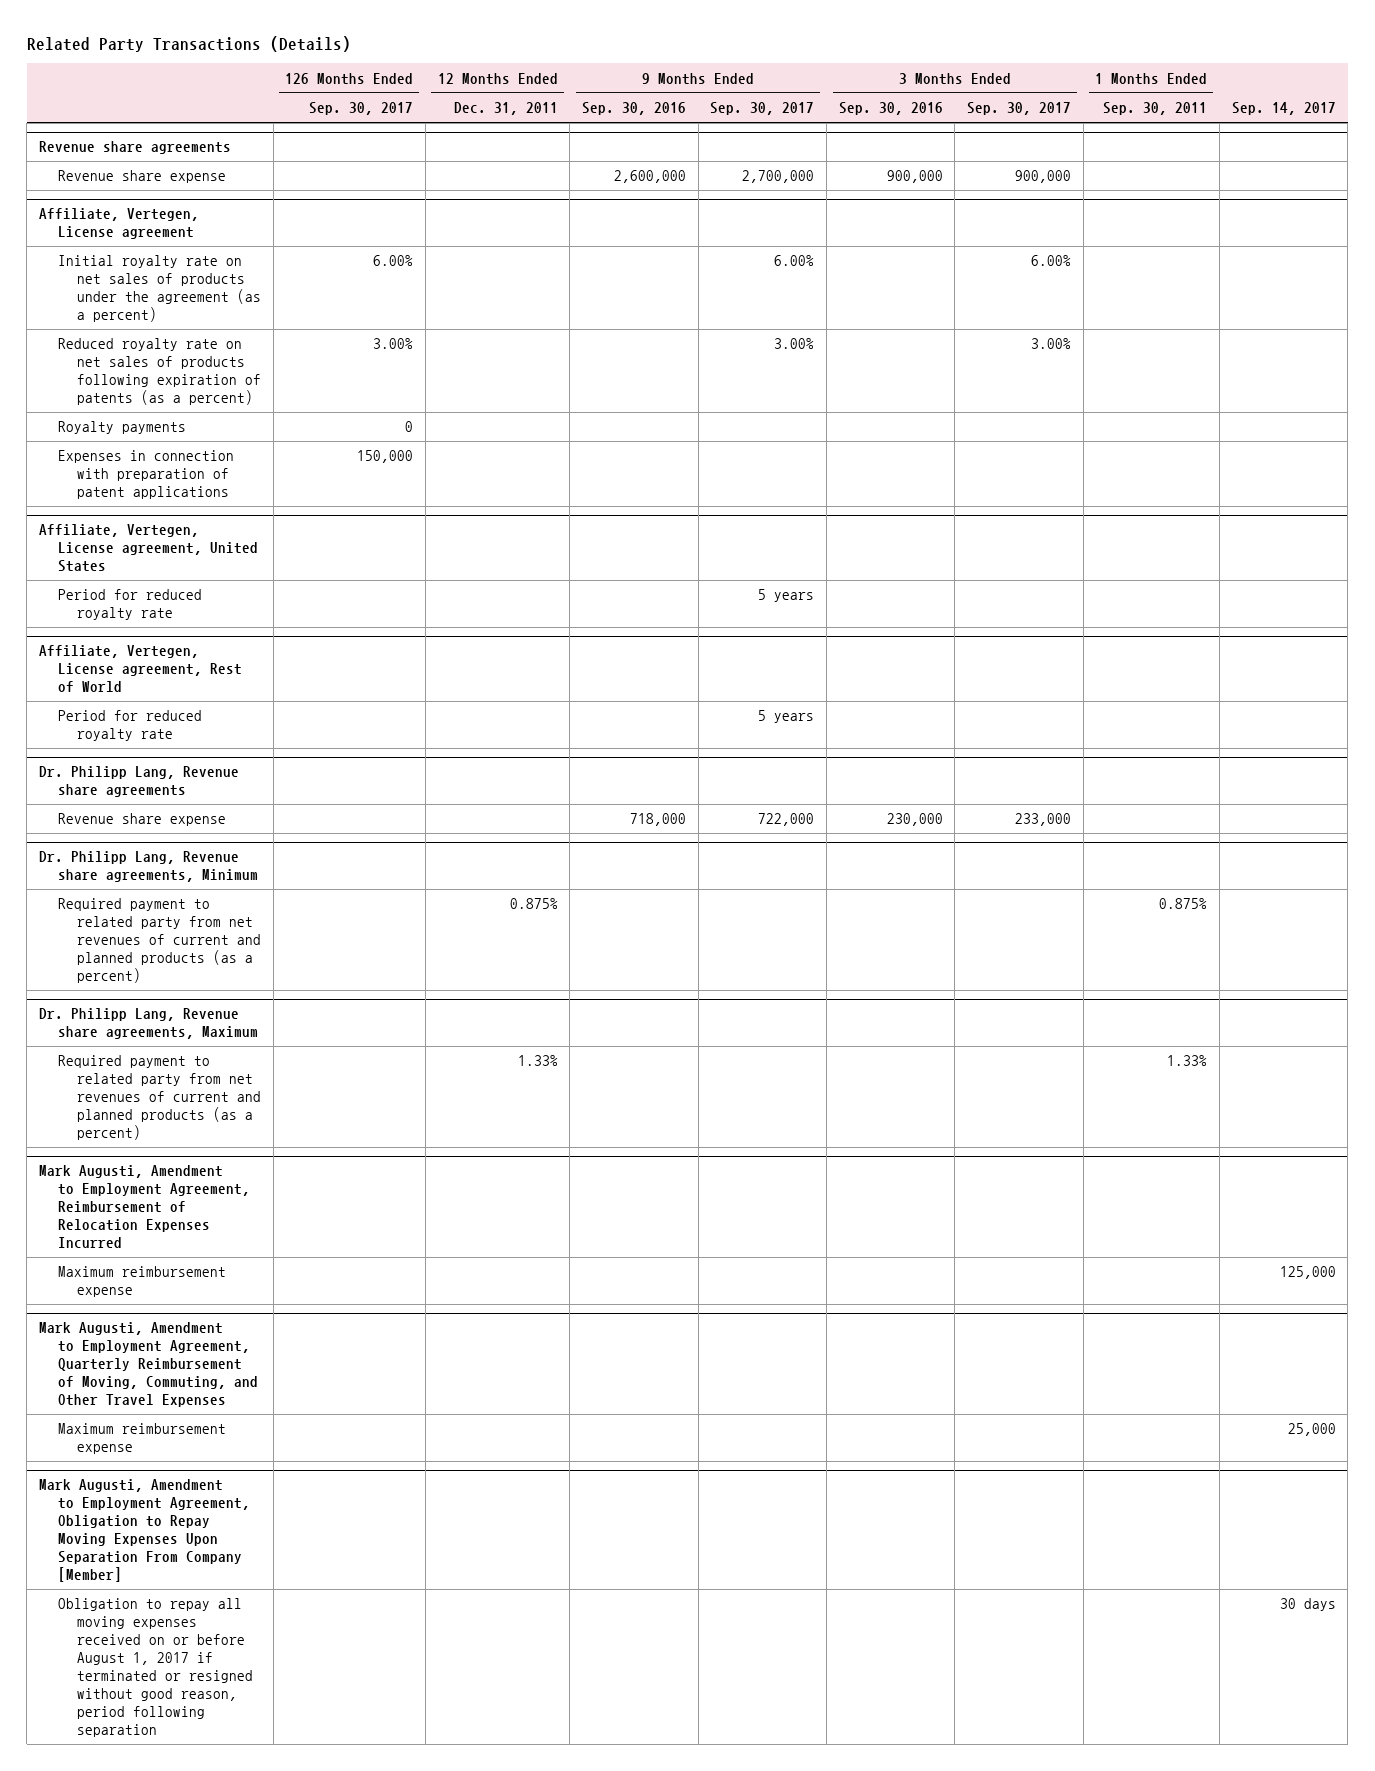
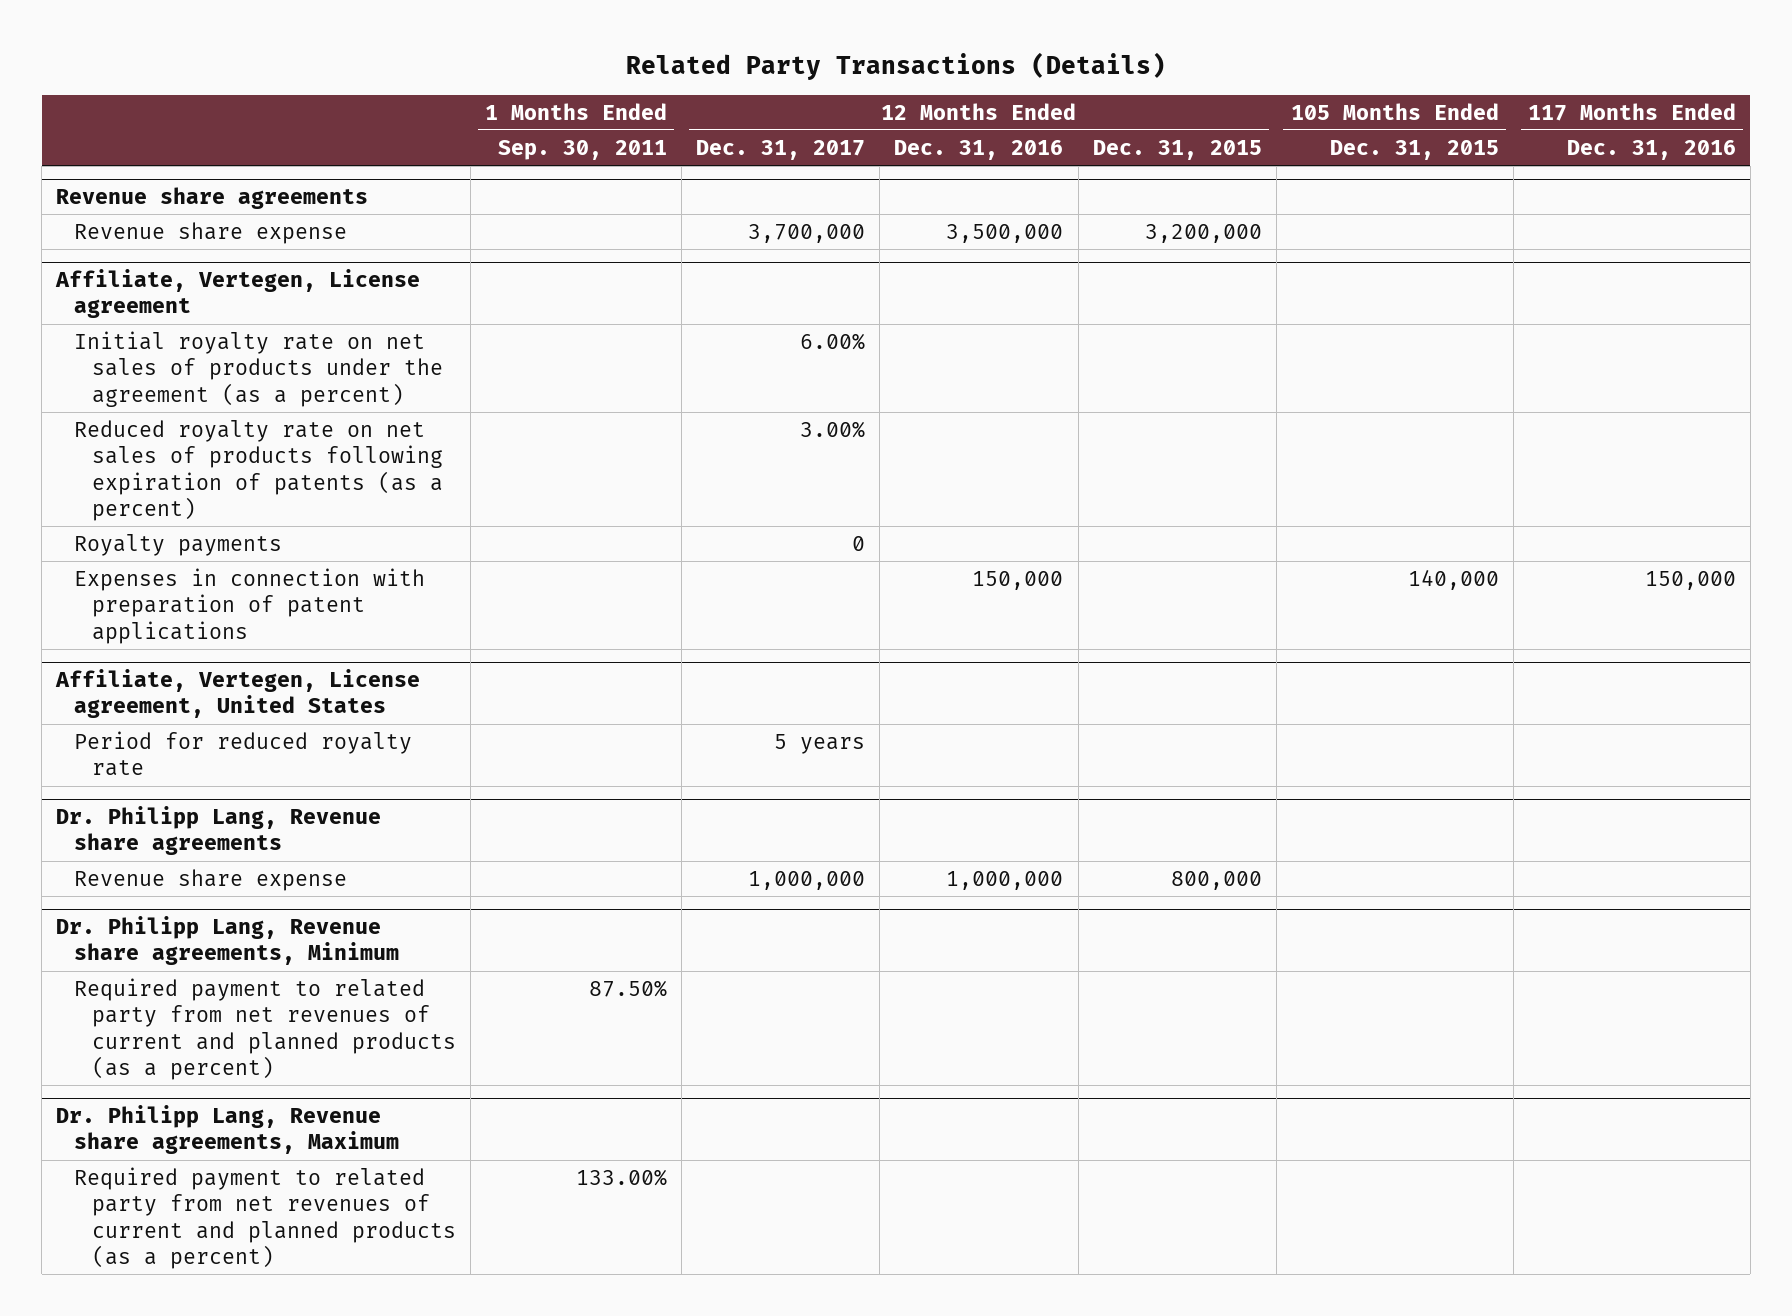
- | 126 Months Ended Sep. 30, 2017 | 12 Months Ended Dec. 31, 2011 | 9 Months Ended Sep. 30, 2016 | 9 Months Ended Sep. 30, 2017 | 3 Months Ended Sep. 30, 2016 | 3 Months Ended Sep. 30, 2017 | 1 Months Ended Sep. 30, 2011 | Sep. 14, 2017
+ | 1 Months Ended Sep. 30, 2011 | 12 Months Ended Dec. 31, 2017 | 12 Months Ended Dec. 31, 2016 | 12 Months Ended Dec. 31, 2015 | 105 Months Ended Dec. 31, 2015 | 117 Months Ended Dec. 31, 2016
- Affiliate, Vertegen, License agreement, Rest of World
- Period for reduced royalty rate | | | | 5 years | | | |
@ Dr. Philipp Lang, Revenue share agreements, Minimum
- Required payment to related party from net revenues of current and planned products (as a percent) | | 0.875% | | | | | 0.875% |
+ Required payment to related party from net revenues of current and planned products (as a percent) | 87.50% | | | | |
@ Dr. Philipp Lang, Revenue share agreements, Maximum
- Required payment to related party from net revenues of current and planned products (as a percent) | | 1.33% | | | | | 1.33% |
- Mark Augusti, Amendment to Employment Agreement, Reimbursement of Relocation Expenses Incurred
- Maximum reimbursement expense | | | | | | | | 125,000
- Mark Augusti, Amendment to Employment Agreement, Quarterly Reimbursement of Moving, Commuting, and Other Travel Expenses
- Maximum reimbursement expense | | | | | | | | 25,000
- Mark Augusti, Amendment to Employment Agreement, Obligation to Repay Moving Expenses Upon Separation From Company [Member]
- Obligation to repay all moving expenses received on or before August 1, 2017 if terminated or resigned without good reason, period following separation | | | | | | | | 30 days
@ Dr. Philipp Lang, Revenue share agreements, Maximum
+ Required payment to related party from net revenues of current and planned products (as a percent) | 133.00% | | | | |

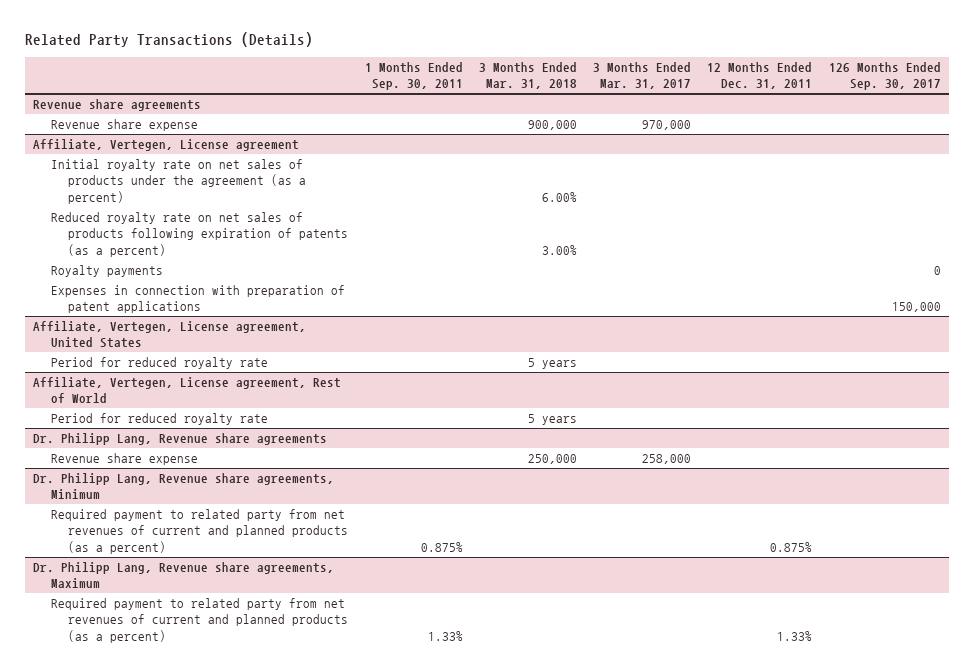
- | 1 Months Ended Sep. 30, 2011 | 12 Months Ended Dec. 31, 2017 | 12 Months Ended Dec. 31, 2016 | 12 Months Ended Dec. 31, 2015 | 105 Months Ended Dec. 31, 2015 | 117 Months Ended Dec. 31, 2016
+ | 1 Months Ended Sep. 30, 2011 | 3 Months Ended Mar. 31, 2018 | 3 Months Ended Mar. 31, 2017 | 12 Months Ended Dec. 31, 2011 | 126 Months Ended Sep. 30, 2017
+ Affiliate, Vertegen, License agreement, Rest of World
+ Period for reduced royalty rate | | 5 years | | |
@ Dr. Philipp Lang, Revenue share agreements, Minimum
- Required payment to related party from net revenues of current and planned products (as a percent) | 87.50% | | | | |
+ Required payment to related party from net revenues of current and planned products (as a percent) | 0.875% | | | 0.875% |
@ Dr. Philipp Lang, Revenue share agreements, Maximum
- Required payment to related party from net revenues of current and planned products (as a percent) | 133.00% | | | | |
+ Required payment to related party from net revenues of current and planned products (as a percent) | 1.33% | | | 1.33% |

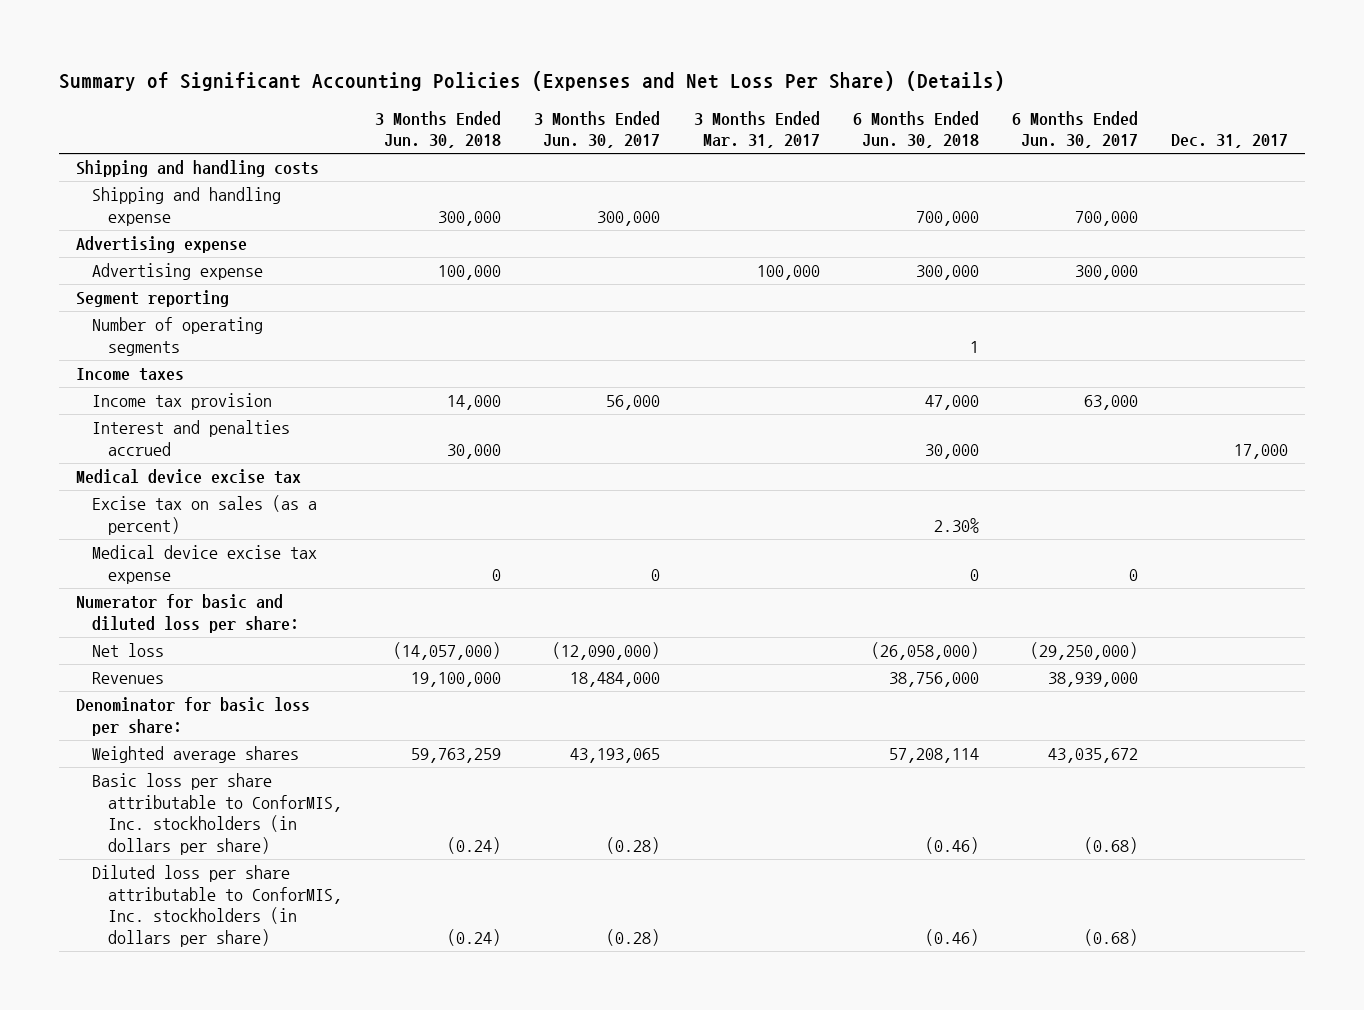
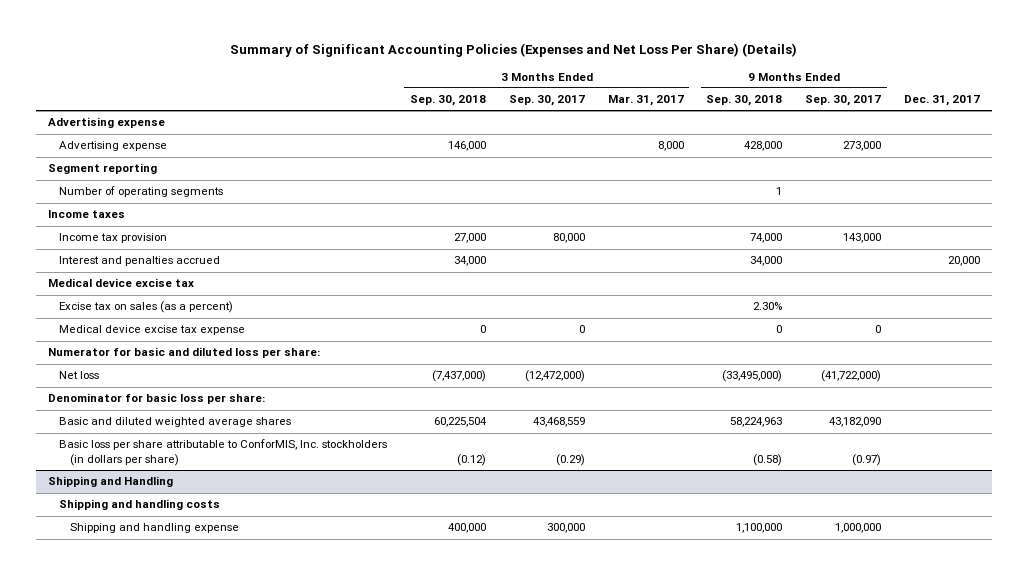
- | 3 Months Ended Jun. 30, 2018 | 3 Months Ended Jun. 30, 2017 | 3 Months Ended Mar. 31, 2017 | 6 Months Ended Jun. 30, 2018 | 6 Months Ended Jun. 30, 2017 | Dec. 31, 2017
+ | 3 Months Ended Sep. 30, 2018 | 3 Months Ended Sep. 30, 2017 | 3 Months Ended Mar. 31, 2017 | 9 Months Ended Sep. 30, 2018 | 9 Months Ended Sep. 30, 2017 | Dec. 31, 2017
- Shipping and handling costs
- Shipping and handling expense | 300,000 | 300,000 | | 700,000 | 700,000 |
- Advertising expense | 100,000 | | 100,000 | 300,000 | 300,000 |
+ Advertising expense | 146,000 | | 8,000 | 428,000 | 273,000 |
- Interest and penalties accrued | 30,000 | | | 30,000 | | 17,000
+ Interest and penalties accrued | 34,000 | | | 34,000 | | 20,000
- Revenues | 19,100,000 | 18,484,000 | | 38,756,000 | 38,939,000 |
- Weighted average shares | 59,763,259 | 43,193,065 | | 57,208,114 | 43,035,672 |
+ Basic and diluted weighted average shares | 60,225,504 | 43,468,559 | | 58,224,963 | 43,182,090 |
- Diluted loss per share attributable to ConforMIS, Inc. stockholders (in dollars per share) | (0.24) | (0.28) | | (0.46) | (0.68) |
+ Shipping and Handling
+ Shipping and handling costs
+ Shipping and handling expense | 400,000 | 300,000 | | 1,100,000 | 1,000,000 |

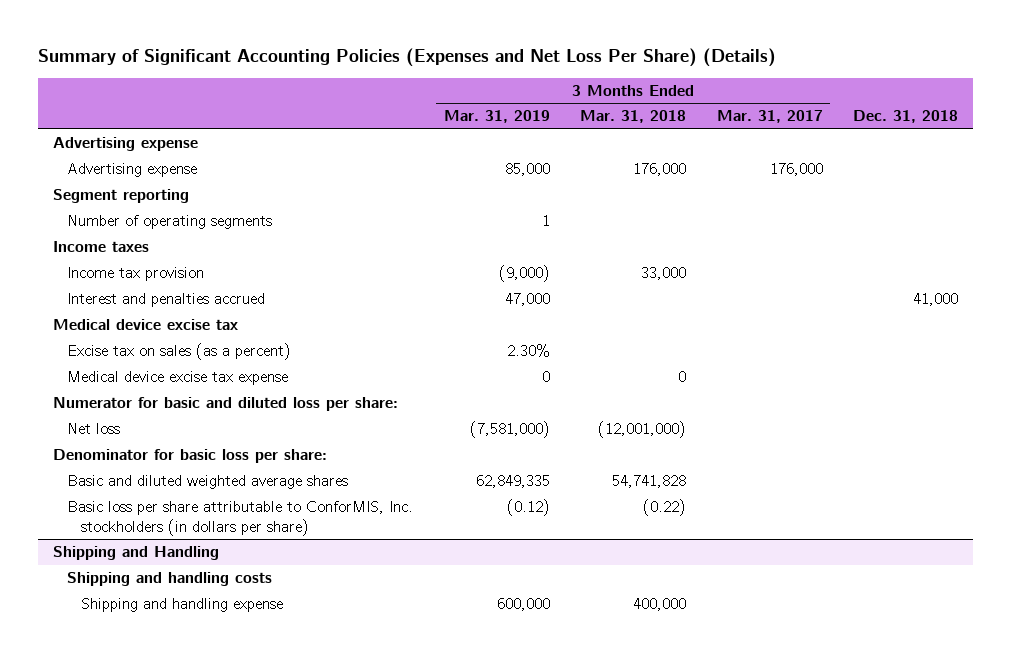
- | 3 Months Ended Sep. 30, 2018 | 3 Months Ended Sep. 30, 2017 | 3 Months Ended Mar. 31, 2017 | 9 Months Ended Sep. 30, 2018 | 9 Months Ended Sep. 30, 2017 | Dec. 31, 2017
+ | 3 Months Ended Mar. 31, 2019 | 3 Months Ended Mar. 31, 2018 | 3 Months Ended Mar. 31, 2017 | Dec. 31, 2018
- Advertising expense | 146,000 | | 8,000 | 428,000 | 273,000 |
+ Advertising expense | 85,000 | 176,000 | 176,000 |

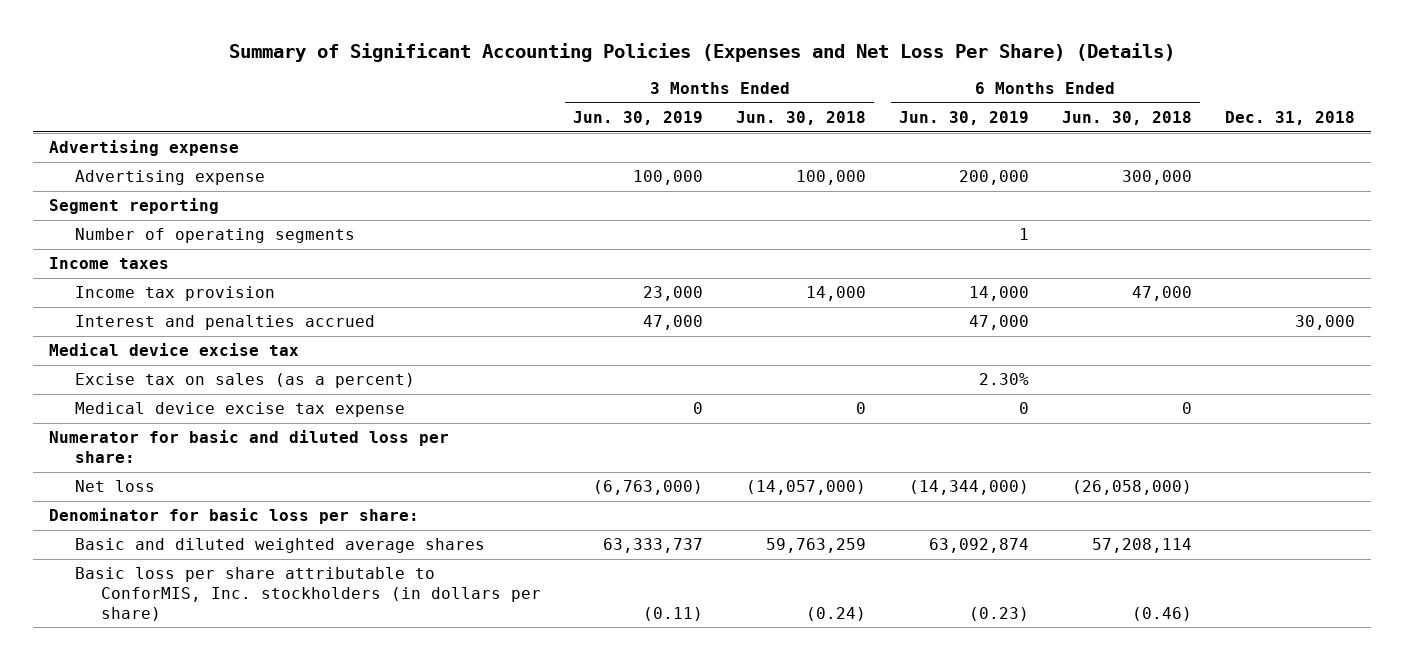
- | 3 Months Ended Mar. 31, 2019 | 3 Months Ended Mar. 31, 2018 | 3 Months Ended Mar. 31, 2017 | Dec. 31, 2018
+ | 3 Months Ended Jun. 30, 2019 | 3 Months Ended Jun. 30, 2018 | 6 Months Ended Jun. 30, 2019 | 6 Months Ended Jun. 30, 2018 | Dec. 31, 2018
- Interest and penalties accrued | 47,000 | | | 41,000
+ Interest and penalties accrued | 47,000 | | 47,000 | | 30,000
- Shipping and Handling
- Shipping and handling costs
- Shipping and handling expense | 600,000 | 400,000 | |

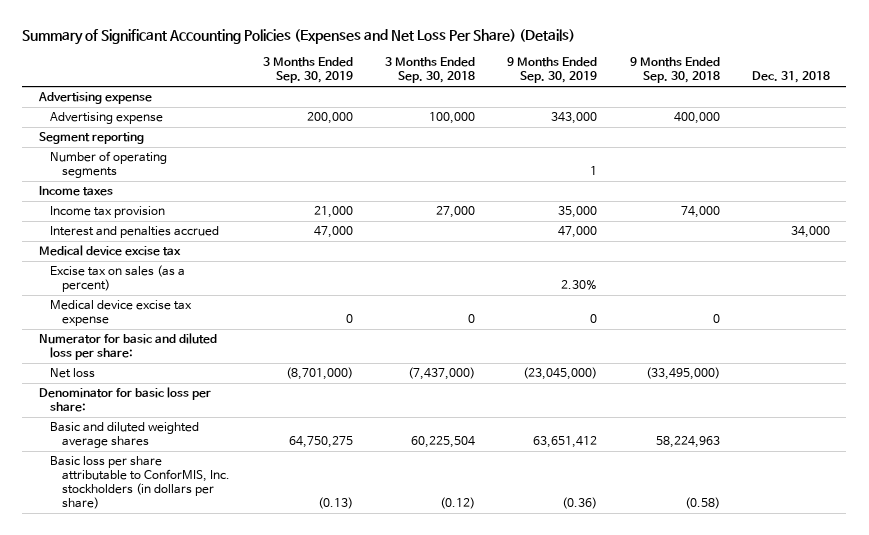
- | 3 Months Ended Jun. 30, 2019 | 3 Months Ended Jun. 30, 2018 | 6 Months Ended Jun. 30, 2019 | 6 Months Ended Jun. 30, 2018 | Dec. 31, 2018
+ | 3 Months Ended Sep. 30, 2019 | 3 Months Ended Sep. 30, 2018 | 9 Months Ended Sep. 30, 2019 | 9 Months Ended Sep. 30, 2018 | Dec. 31, 2018
- Interest and penalties accrued | 47,000 | | 47,000 | | 30,000
+ Interest and penalties accrued | 47,000 | | 47,000 | | 34,000

